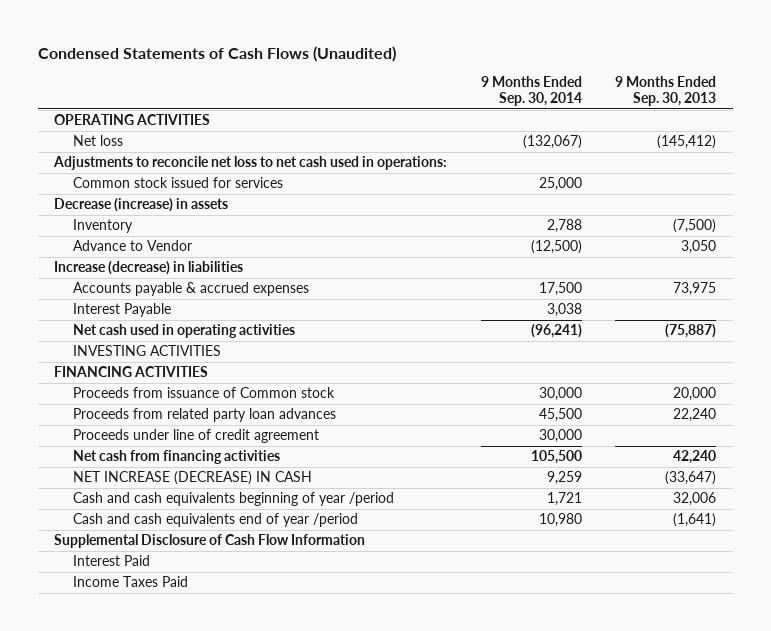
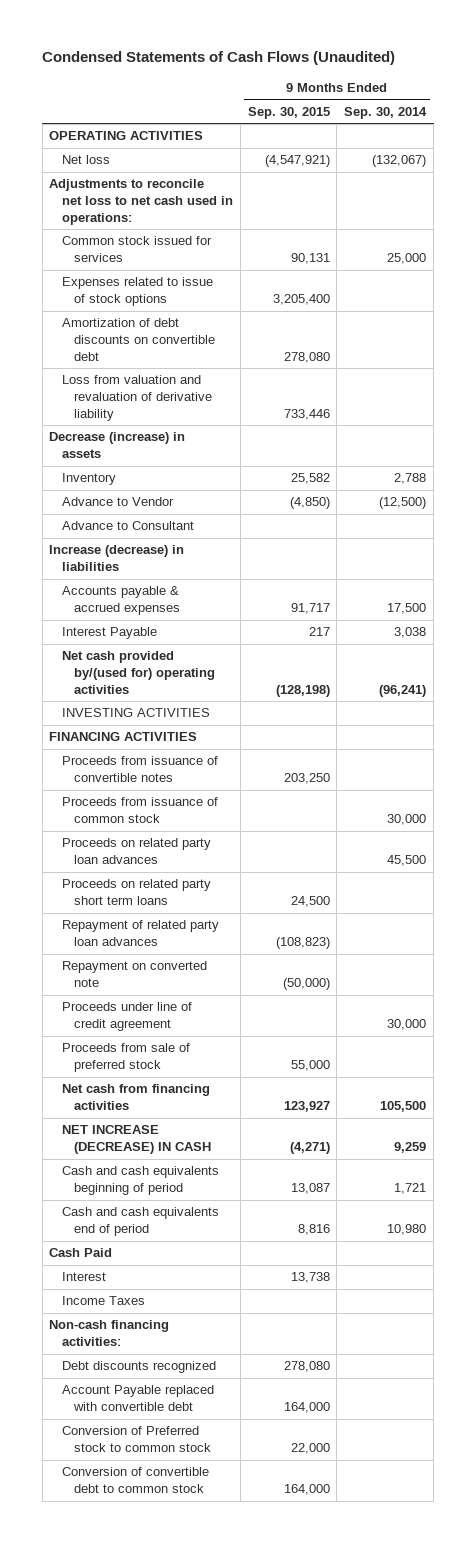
- | 9 Months Ended Sep. 30, 2014 | 9 Months Ended Sep. 30, 2013
+ | 9 Months Ended Sep. 30, 2015 | 9 Months Ended Sep. 30, 2014
+ Expenses related to issue of stock options | 3,205,400 |
+ Amortization of debt discounts on convertible debt | 278,080 |
+ Loss from valuation and revaluation of derivative liability | 733,446 |
+ Advance to Consultant
- Net cash used in operating activities | (96,241) | (75,887)
+ Net cash provided by/(used for) operating activities | (128,198) | (96,241)
- Proceeds from issuance of Common stock | 30,000 | 20,000
- Proceeds from related party loan advances | 45,500 | 22,240
+ Proceeds from issuance of convertible notes | 203,250 |
+ Proceeds from issuance of common stock | | 30,000
+ Proceeds on related party loan advances | | 45,500
+ Proceeds on related party short term loans | 24,500 |
+ Repayment of related party loan advances | (108,823) |
+ Repayment on converted note | (50,000) |
+ Proceeds from sale of preferred stock | 55,000 |
- Cash and cash equivalents beginning of year /period | 1,721 | 32,006
- Cash and cash equivalents end of year /period | 10,980 | (1,641)
- Supplemental Disclosure of Cash Flow Information
- Interest Paid
- Income Taxes Paid
+ Cash and cash equivalents beginning of period | 13,087 | 1,721
+ Cash and cash equivalents end of period | 8,816 | 10,980
+ Cash Paid
+ Interest | 13,738 |
+ Income Taxes
+ Non-cash financing activities:
+ Debt discounts recognized | 278,080 |
+ Account Payable replaced with convertible debt | 164,000 |
+ Conversion of Preferred stock to common stock | 22,000 |
+ Conversion of convertible debt to common stock | 164,000 |

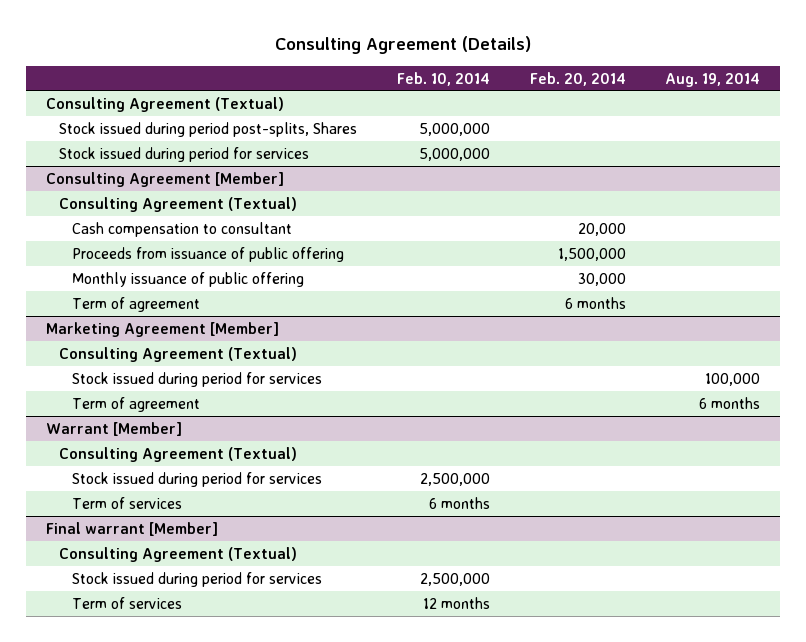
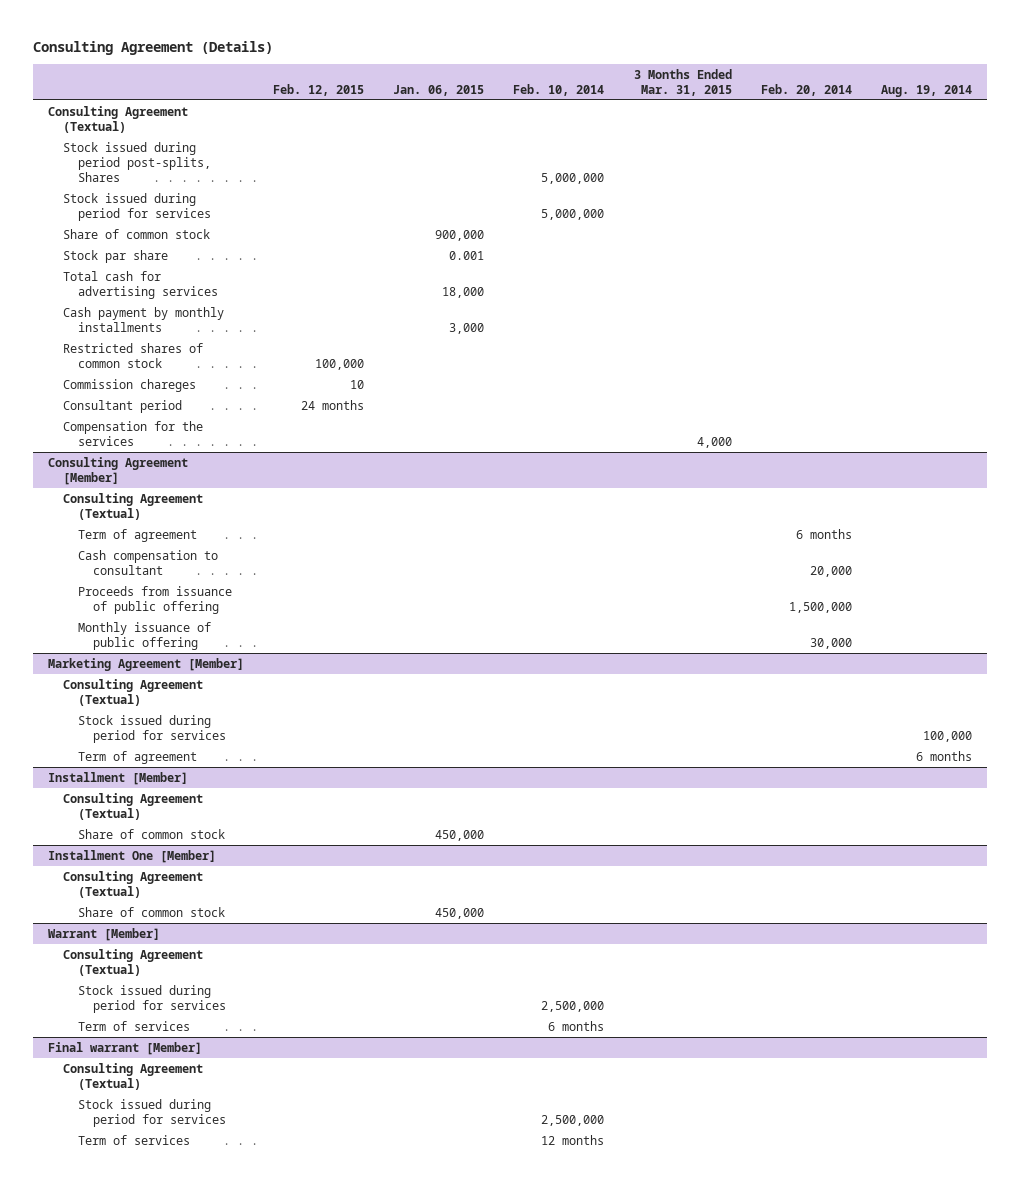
- | Feb. 10, 2014 | Feb. 20, 2014 | Aug. 19, 2014
+ | Feb. 12, 2015 | Jan. 06, 2015 | Feb. 10, 2014 | 3 Months Ended Mar. 31, 2015 | Feb. 20, 2014 | Aug. 19, 2014
+ Share of common stock | | 900,000 | | | |
+ Stock par share | | 0.001 | | | |
+ Total cash for advertising services | | 18,000 | | | |
+ Cash payment by monthly installments | | 3,000 | | | |
+ Restricted shares of common stock | 100,000 | | | | |
+ Commission chareges | 10 | | | | |
+ Consultant period | 24 months | | | | |
+ Compensation for the services | | | | 4,000 | |
@ Consulting Agreement [Member]
moved up: Term of agreement | | | | | 6 months |
+ Installment [Member]
+ Consulting Agreement (Textual)
+ Share of common stock | | 450,000 | | | |
+ Installment One [Member]
+ Consulting Agreement (Textual)
+ Share of common stock | | 450,000 | | | |

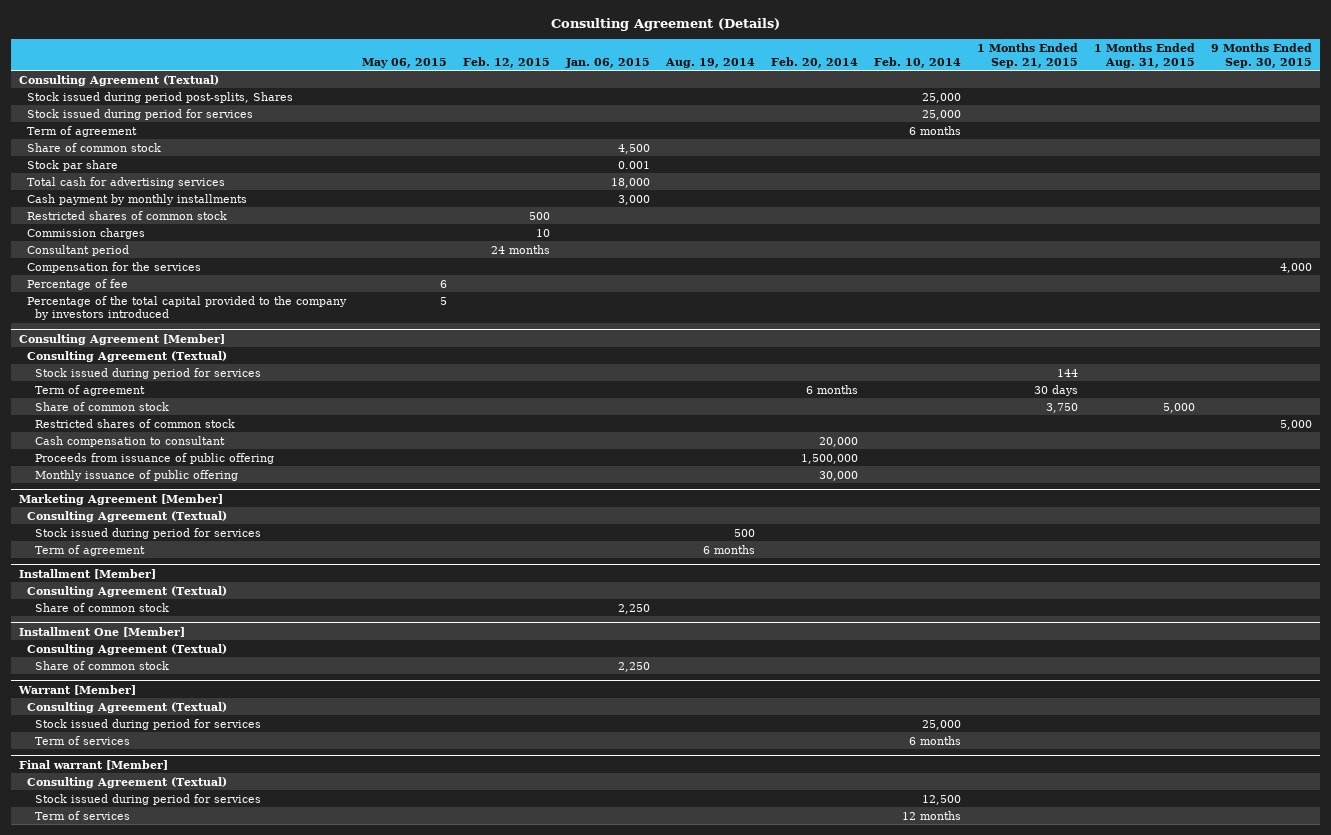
- | Feb. 12, 2015 | Jan. 06, 2015 | Feb. 10, 2014 | 3 Months Ended Mar. 31, 2015 | Feb. 20, 2014 | Aug. 19, 2014
+ | May 06, 2015 | Feb. 12, 2015 | Jan. 06, 2015 | Aug. 19, 2014 | Feb. 20, 2014 | Feb. 10, 2014 | 1 Months Ended Sep. 21, 2015 | 1 Months Ended Aug. 31, 2015 | 9 Months Ended Sep. 30, 2015
- Stock issued during period post-splits, Shares | | | 5,000,000 | | |
- Stock issued during period for services | | | 5,000,000 | | |
- Share of common stock | | 900,000 | | | |
+ Stock issued during period post-splits, Shares | | | | | | 25,000 | | |
+ Stock issued during period for services | | | | | | 25,000 | | |
+ Term of agreement | | | | | | 6 months | | |
+ Share of common stock | | | 4,500 | | | | | |
- Restricted shares of common stock | 100,000 | | | | |
- Commission chareges | 10 | | | | |
+ Restricted shares of common stock | | 500 | | | | | | |
+ Commission charges | | 10 | | | | | | |
+ Percentage of fee | 6 | | | | | | | |
+ Percentage of the total capital provided to the company by investors introduced | 5 | | | | | | | |
@ Consulting Agreement [Member]
+ Stock issued during period for services | | | | | | | 144 | |
+ Share of common stock | | | | | | | 3,750 | 5,000 |
+ Restricted shares of common stock | | | | | | | | | 5,000
@ Marketing Agreement [Member]
- Stock issued during period for services | | | | | | 100,000
+ Stock issued during period for services | | | | 500 | | | | |
@ Installment [Member]
- Share of common stock | | 450,000 | | | |
+ Share of common stock | | | 2,250 | | | | | |
@ Installment One [Member]
- Share of common stock | | 450,000 | | | |
+ Share of common stock | | | 2,250 | | | | | |
@ Warrant [Member]
- Stock issued during period for services | | | 2,500,000 | | |
+ Stock issued during period for services | | | | | | 25,000 | | |
@ Final warrant [Member]
- Stock issued during period for services | | | 2,500,000 | | |
+ Stock issued during period for services | | | | | | 12,500 | | |

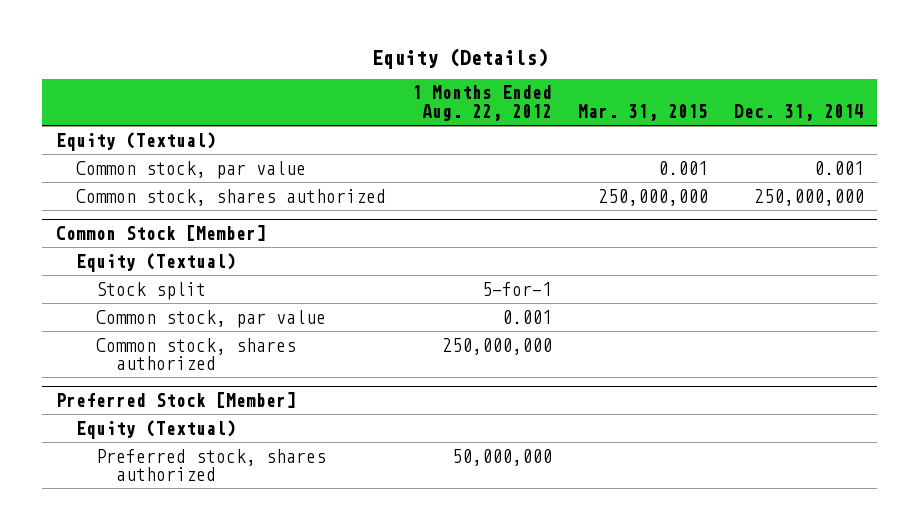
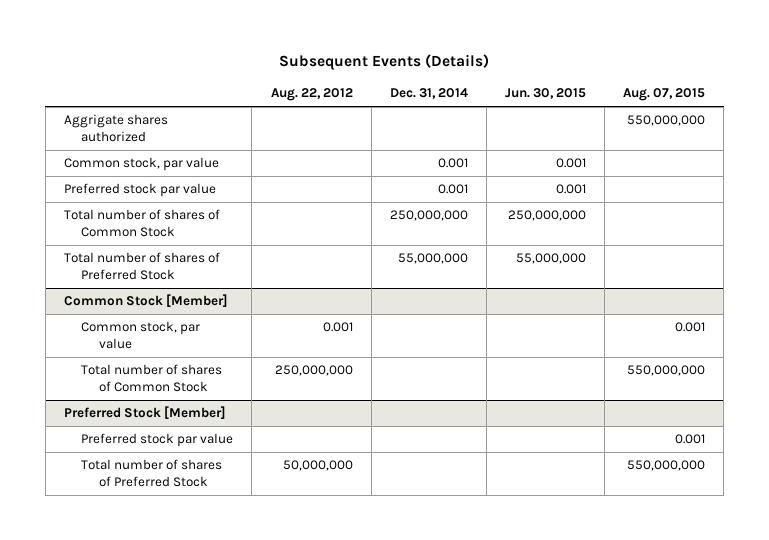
- Equity (Details)
+ Subsequent Events (Details)
- | 1 Months Ended Aug. 22, 2012 | Mar. 31, 2015 | Dec. 31, 2014
+ | Aug. 22, 2012 | Dec. 31, 2014 | Jun. 30, 2015 | Aug. 07, 2015
- Equity (Textual)
+ Aggrigate shares authorized | | | | 550,000,000
- Common stock, shares authorized | | 250,000,000 | 250,000,000
+ Preferred stock par value | | 0.001 | 0.001 |
+ Total number of shares of Common Stock | | 250,000,000 | 250,000,000 |
+ Total number of shares of Preferred Stock | | 55,000,000 | 55,000,000 |
@ Common Stock [Member]
- Equity (Textual)
- Stock split | 5-for-1 | |
- Common stock, shares authorized | 250,000,000 | |
+ Total number of shares of Common Stock | 250,000,000 | | | 550,000,000
@ Preferred Stock [Member]
- Equity (Textual)
- Preferred stock, shares authorized | 50,000,000 | |
+ Preferred stock par value | | | | 0.001
+ Total number of shares of Preferred Stock | 50,000,000 | | | 550,000,000

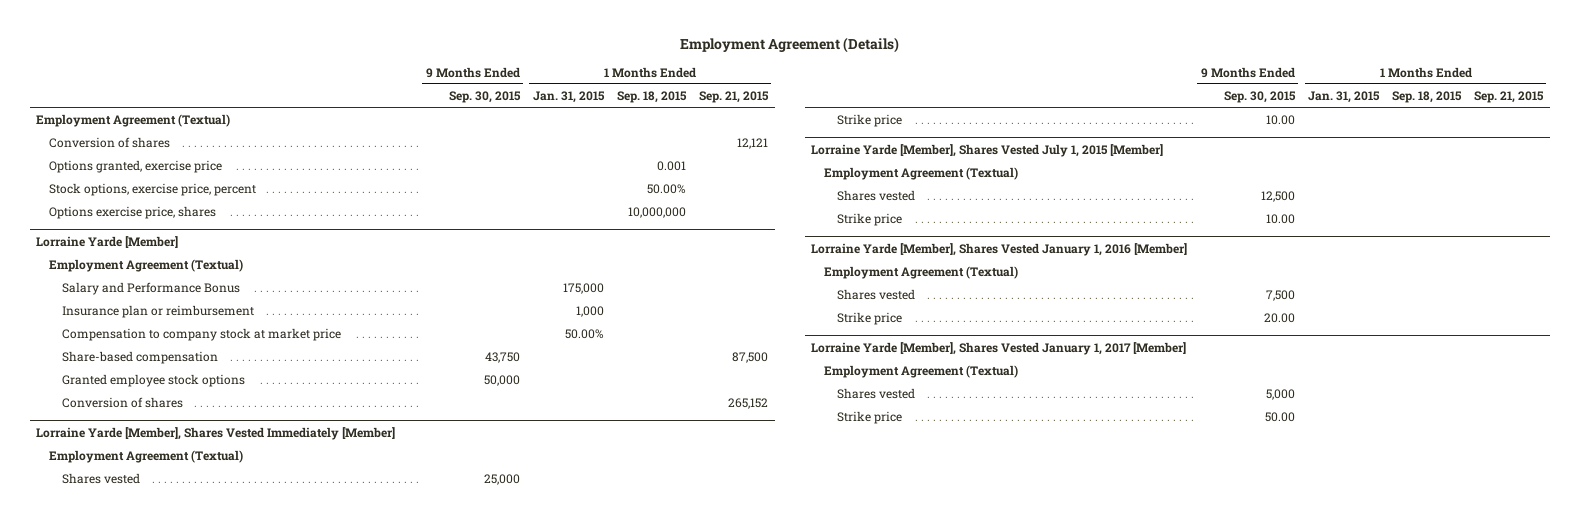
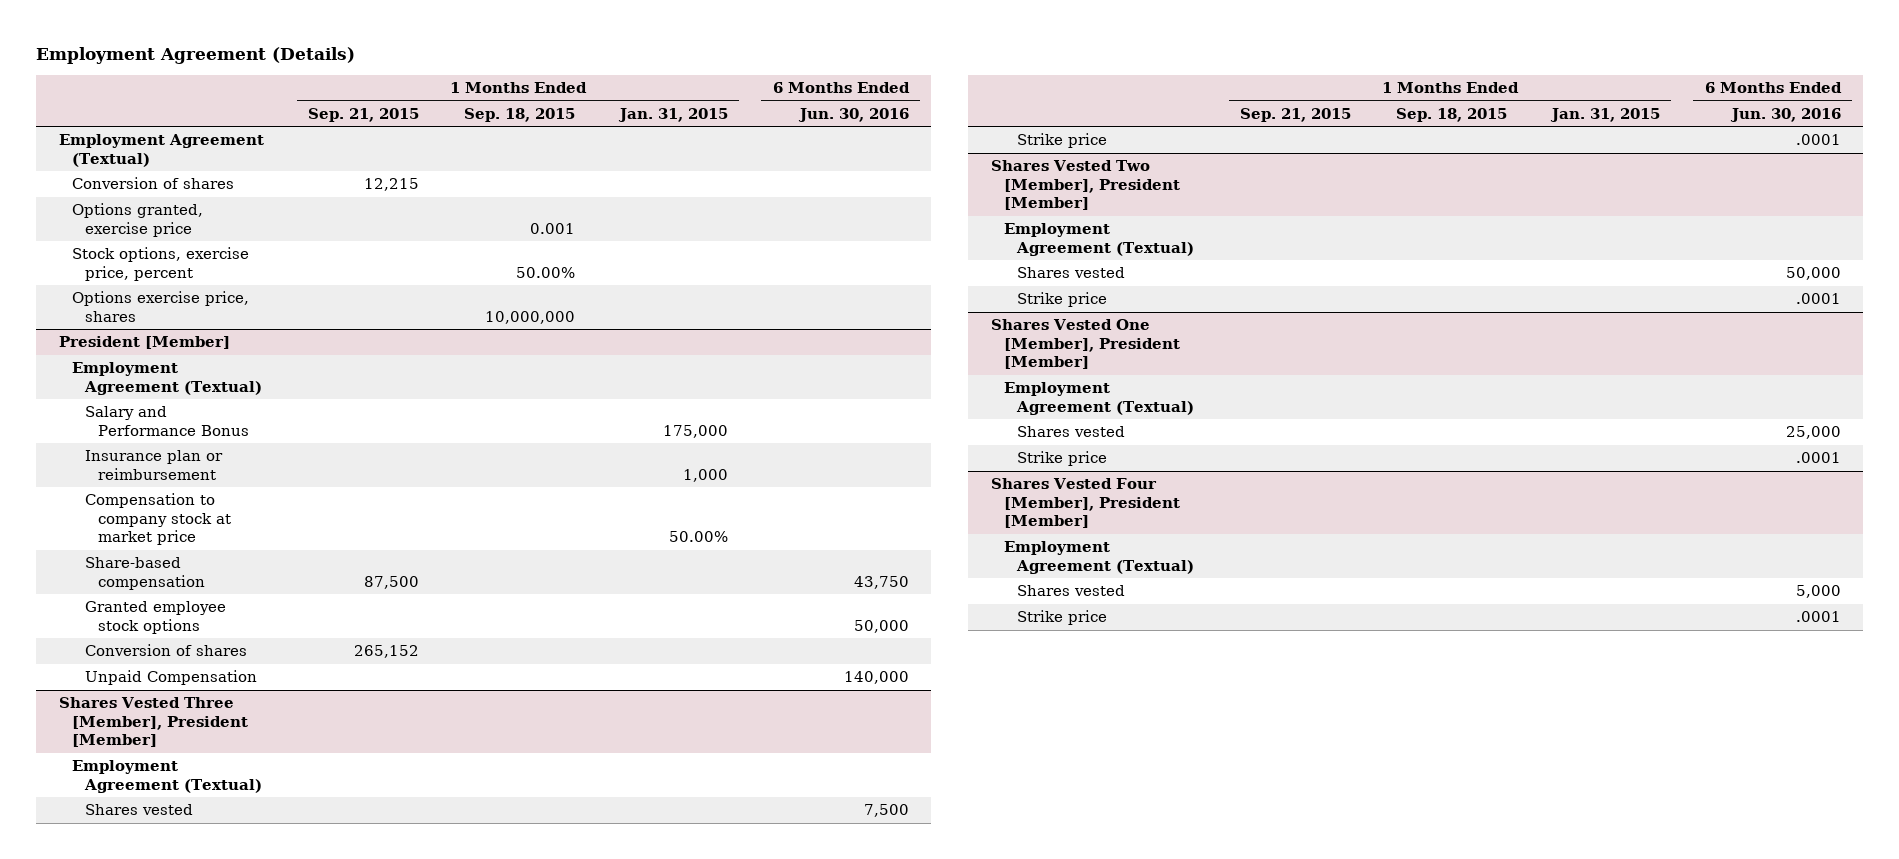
- | 9 Months Ended Sep. 30, 2015 | 1 Months Ended Jan. 31, 2015 | 1 Months Ended Sep. 18, 2015 | 1 Months Ended Sep. 21, 2015
+ | 1 Months Ended Sep. 21, 2015 | 1 Months Ended Sep. 18, 2015 | 1 Months Ended Jan. 31, 2015 | 6 Months Ended Jun. 30, 2016
- Conversion of shares | | | | 12,121
+ Conversion of shares | 12,215 | | |
- Lorraine Yarde [Member]
+ President [Member]
- Lorraine Yarde [Member], Shares Vested Immediately [Member]
- Employment Agreement (Textual)
- Shares vested | 25,000 | | |
- Strike price | 10.00 | | |
- Lorraine Yarde [Member], Shares Vested July 1, 2015 [Member]
- Employment Agreement (Textual)
- Shares vested | 12,500 | | |
- Strike price | 10.00 | | |
- Lorraine Yarde [Member], Shares Vested January 1, 2016 [Member]
- Employment Agreement (Textual)
- Shares vested | 7,500 | | |
- Strike price | 20.00 | | |
- Lorraine Yarde [Member], Shares Vested January 1, 2017 [Member]
- Employment Agreement (Textual)
- Shares vested | 5,000 | | |
- Strike price | 50.00 | | |
+ Unpaid Compensation | | | | 140,000
+ Shares Vested Three [Member], President [Member]
+ Employment Agreement (Textual)
+ Shares vested | | | | 7,500
+ Strike price | | | | .0001
+ Shares Vested Two [Member], President [Member]
+ Employment Agreement (Textual)
+ Shares vested | | | | 50,000
+ Strike price | | | | .0001
+ Shares Vested One [Member], President [Member]
+ Employment Agreement (Textual)
+ Shares vested | | | | 25,000
+ Strike price | | | | .0001
+ Shares Vested Four [Member], President [Member]
+ Employment Agreement (Textual)
+ Shares vested | | | | 5,000
+ Strike price | | | | .0001

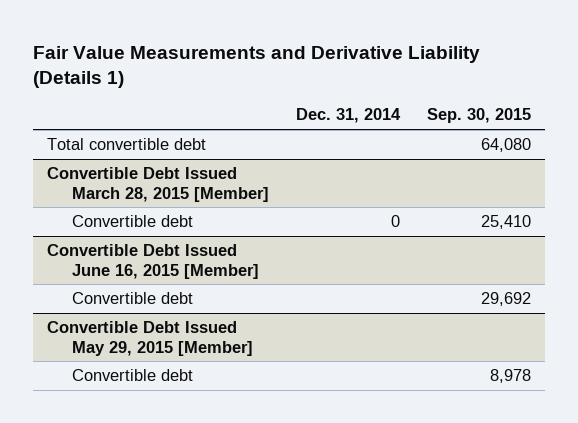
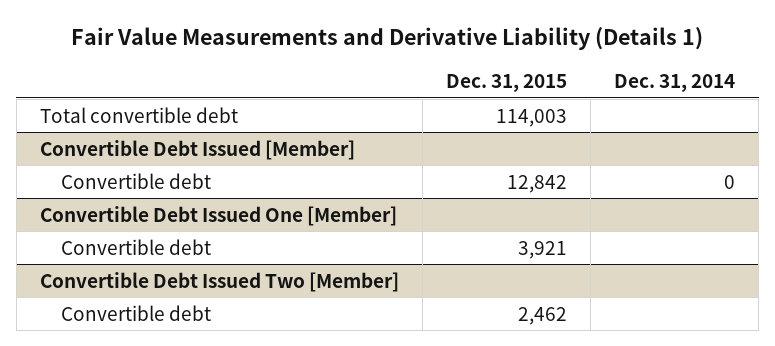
- | Dec. 31, 2014 | Sep. 30, 2015
+ | Dec. 31, 2015 | Dec. 31, 2014
- Convertible Debt Issued March 28, 2015 [Member]
+ Convertible Debt Issued [Member]
- Convertible Debt Issued June 16, 2015 [Member]
+ Convertible Debt Issued One [Member]
- Convertible Debt Issued May 29, 2015 [Member]
+ Convertible Debt Issued Two [Member]

